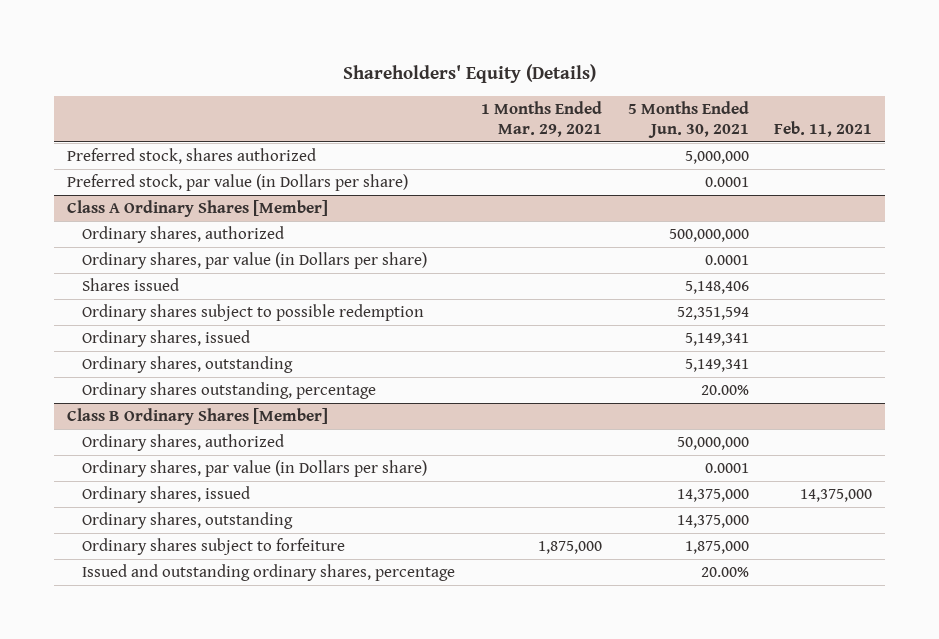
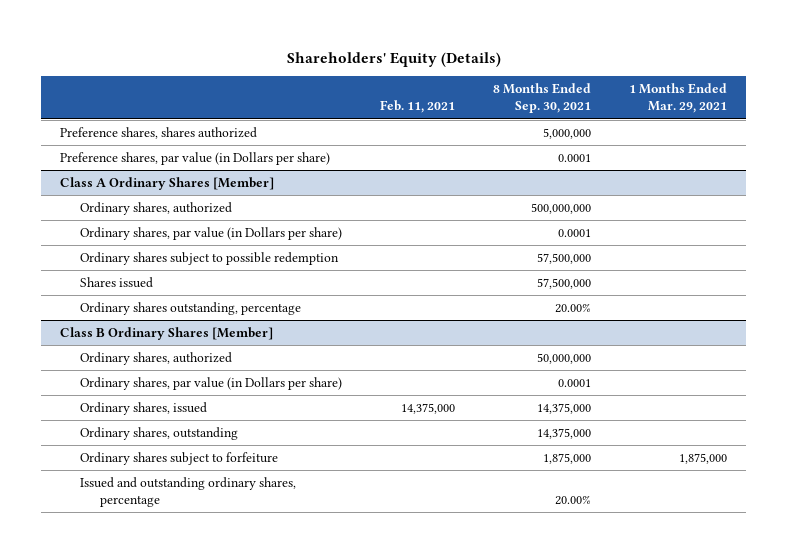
- | 1 Months Ended Mar. 29, 2021 | 5 Months Ended Jun. 30, 2021 | Feb. 11, 2021
+ | Feb. 11, 2021 | 8 Months Ended Sep. 30, 2021 | 1 Months Ended Mar. 29, 2021
- Preferred stock, shares authorized | | 5,000,000 |
- Preferred stock, par value (in Dollars per share) | | 0.0001 |
+ Preference shares, shares authorized | | 5,000,000 |
+ Preference shares, par value (in Dollars per share) | | 0.0001 |
@ Class A Ordinary Shares [Member]
- Ordinary shares, issued | | 5,149,341 |
- Ordinary shares, outstanding | | 5,149,341 |
moved down: Shares issued | | 57,500,000 |

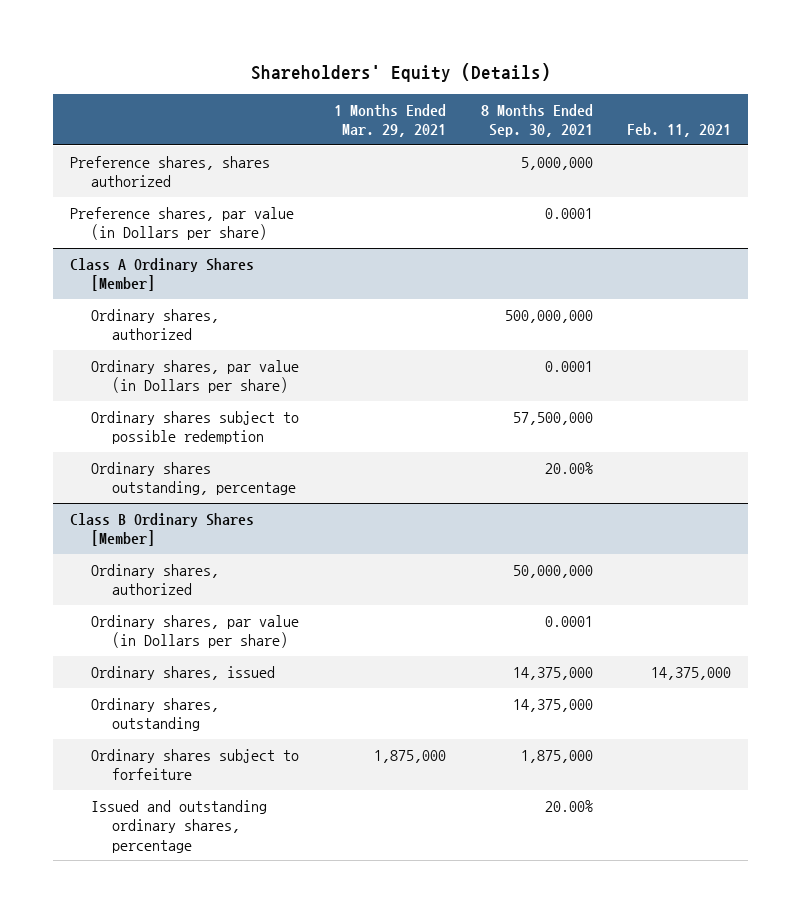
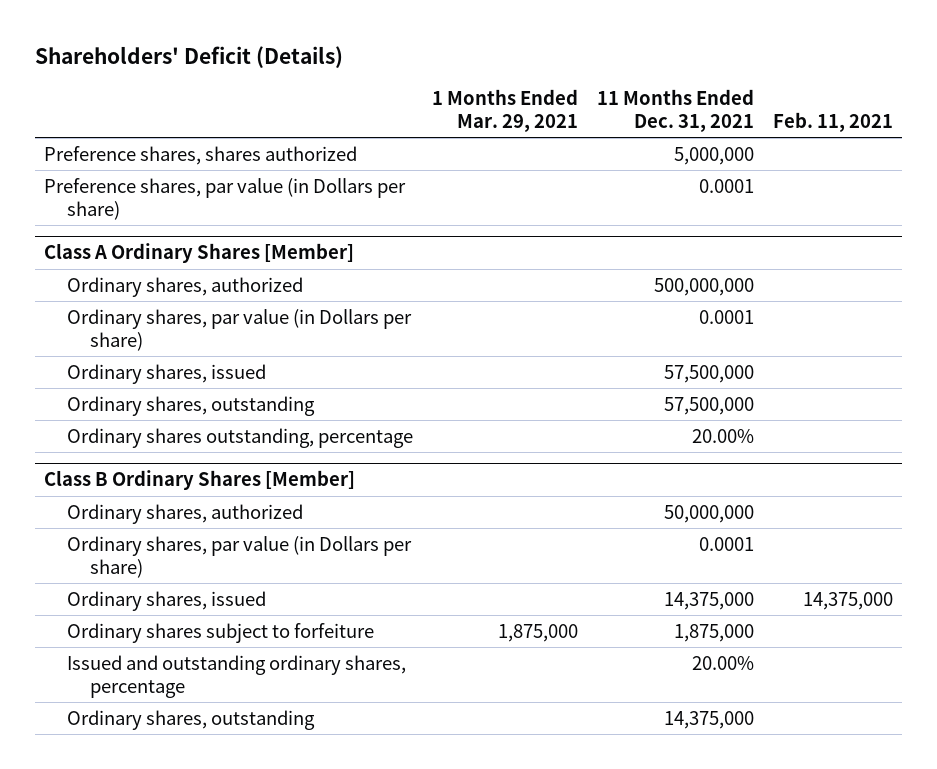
- Shareholders' Equity (Details)
+ Shareholders' Deficit (Details)
- | 1 Months Ended Mar. 29, 2021 | 8 Months Ended Sep. 30, 2021 | Feb. 11, 2021
+ | 1 Months Ended Mar. 29, 2021 | 11 Months Ended Dec. 31, 2021 | Feb. 11, 2021
@ Class A Ordinary Shares [Member]
- Ordinary shares subject to possible redemption | | 57,500,000 |
+ Ordinary shares, issued | | 57,500,000 |
+ Ordinary shares, outstanding | | 57,500,000 |
@ Class B Ordinary Shares [Member]
moved down: Ordinary shares, outstanding | | 14,375,000 |

